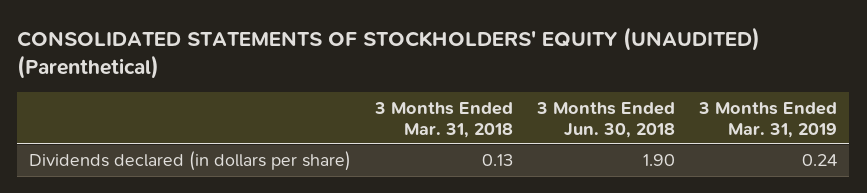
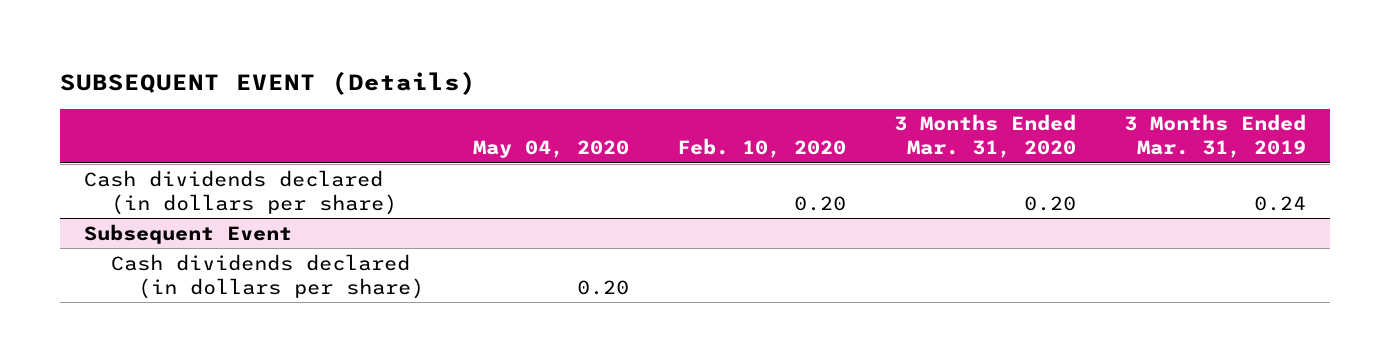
- CONSOLIDATED STATEMENTS OF STOCKHOLDERS' EQUITY (UNAUDITED) (Parenthetical)
+ SUBSEQUENT EVENT (Details)
- | 3 Months Ended Mar. 31, 2018 | 3 Months Ended Jun. 30, 2018 | 3 Months Ended Mar. 31, 2019
+ | May 04, 2020 | Feb. 10, 2020 | 3 Months Ended Mar. 31, 2020 | 3 Months Ended Mar. 31, 2019
- Dividends declared (in dollars per share) | 0.13 | 1.90 | 0.24
+ Cash dividends declared (in dollars per share) | | 0.20 | 0.20 | 0.24
+ Subsequent Event
+ Cash dividends declared (in dollars per share) | 0.20 | | |

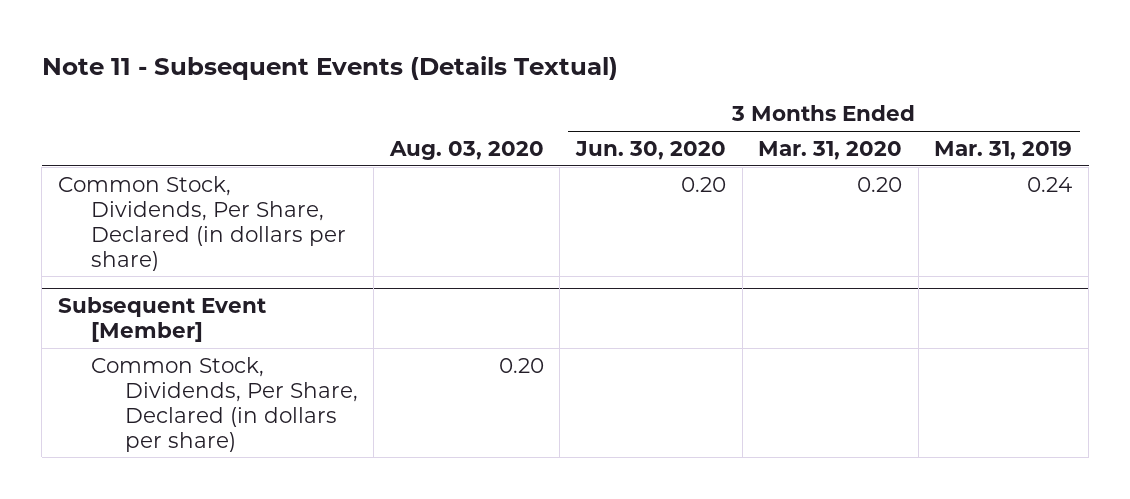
- SUBSEQUENT EVENT (Details)
+ Note 11 - Subsequent Events (Details Textual)
- | May 04, 2020 | Feb. 10, 2020 | 3 Months Ended Mar. 31, 2020 | 3 Months Ended Mar. 31, 2019
+ | Aug. 03, 2020 | 3 Months Ended Jun. 30, 2020 | 3 Months Ended Mar. 31, 2020 | 3 Months Ended Mar. 31, 2019
- Cash dividends declared (in dollars per share) | | 0.20 | 0.20 | 0.24
- Subsequent Event
- Cash dividends declared (in dollars per share) | 0.20 | | |
+ Common Stock, Dividends, Per Share, Declared (in dollars per share) | | 0.20 | 0.20 | 0.24
+ Subsequent Event [Member]
+ Common Stock, Dividends, Per Share, Declared (in dollars per share) | 0.20 | | |

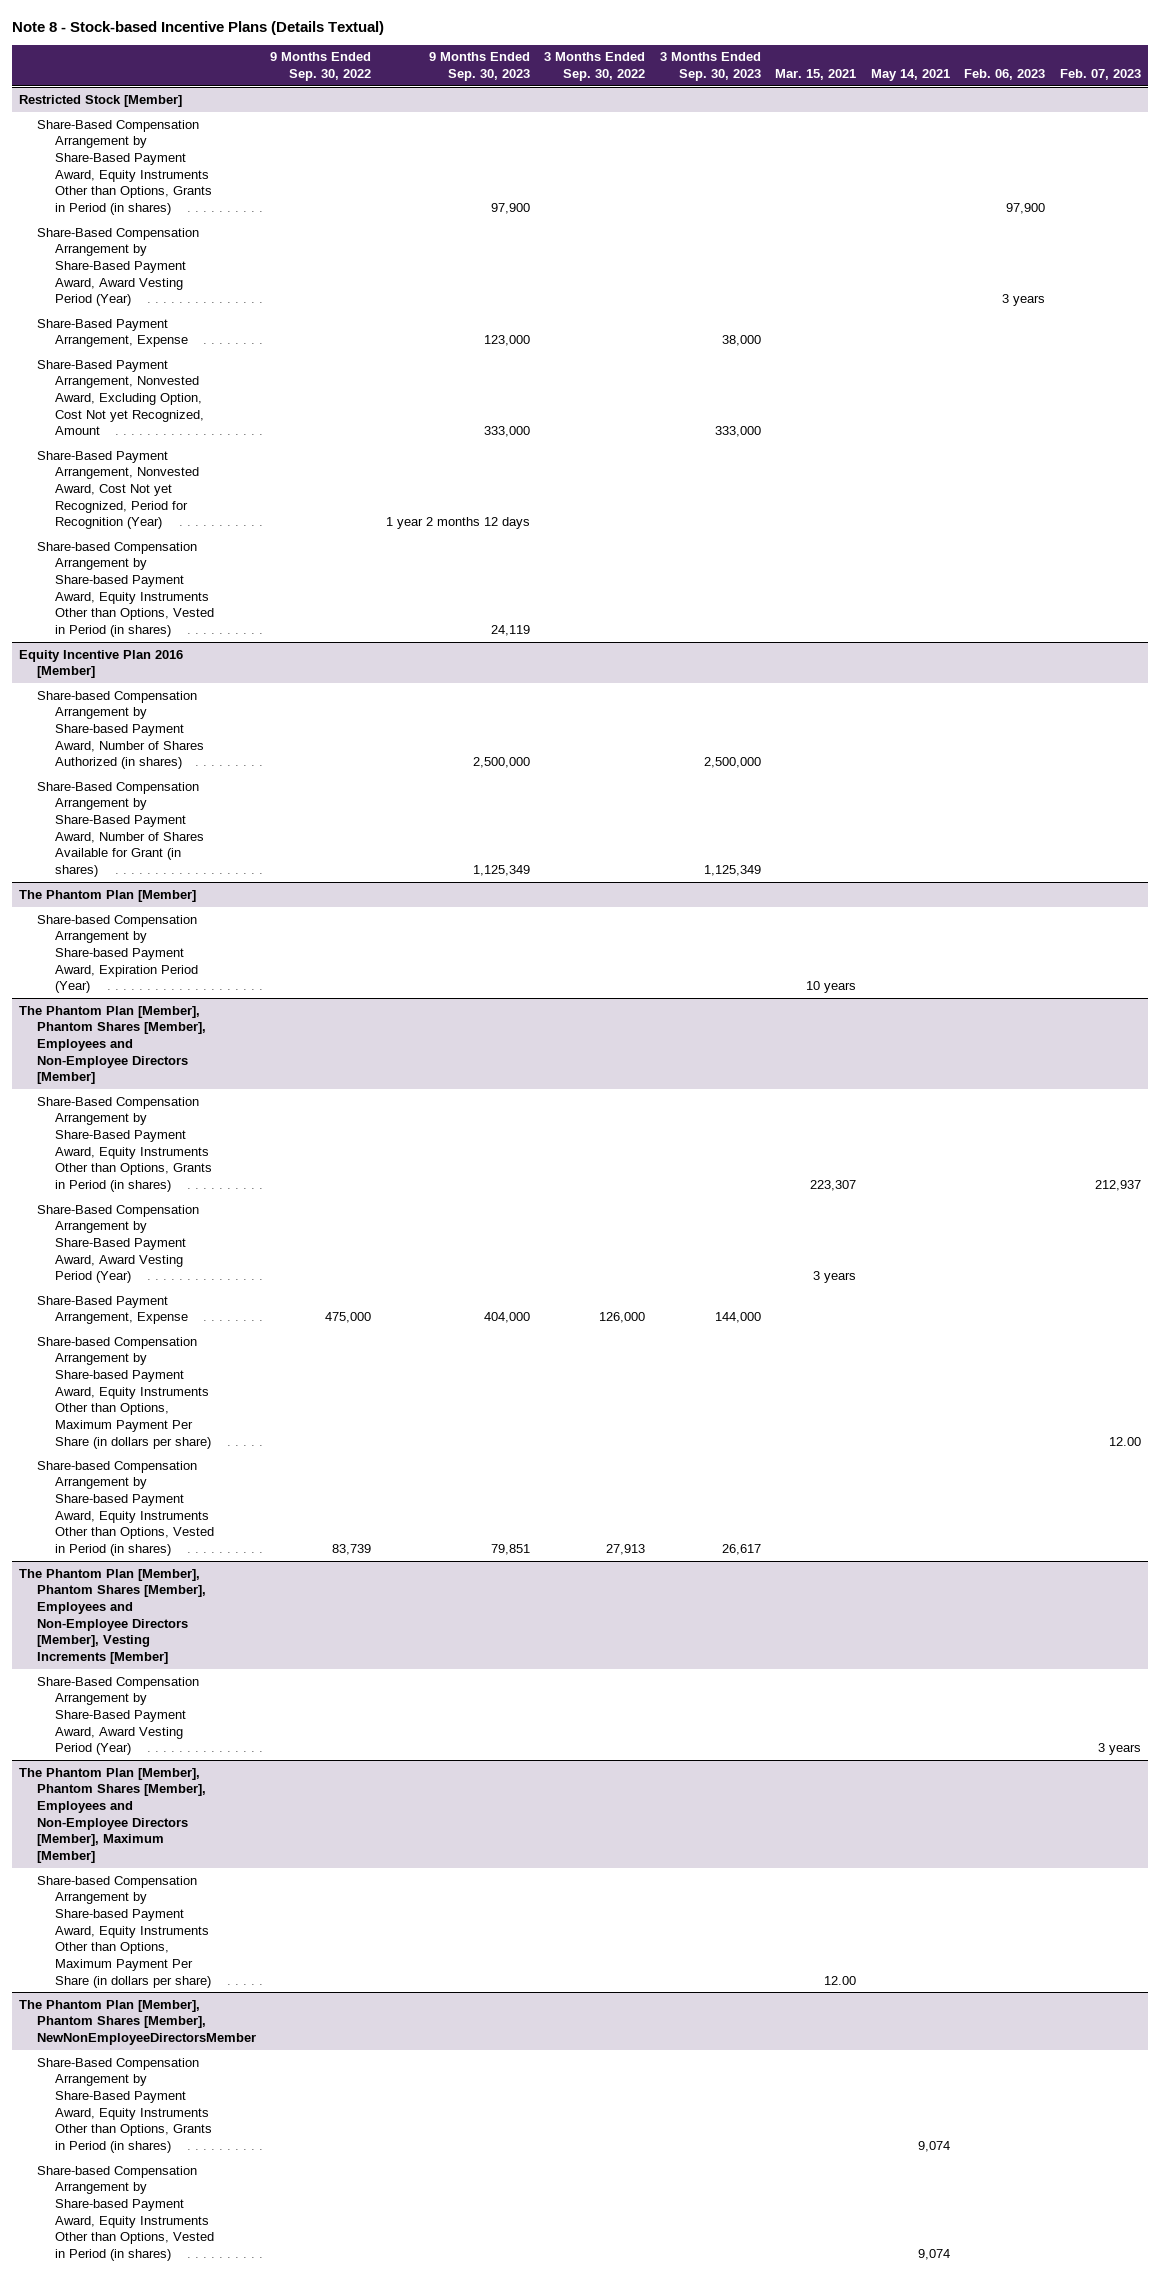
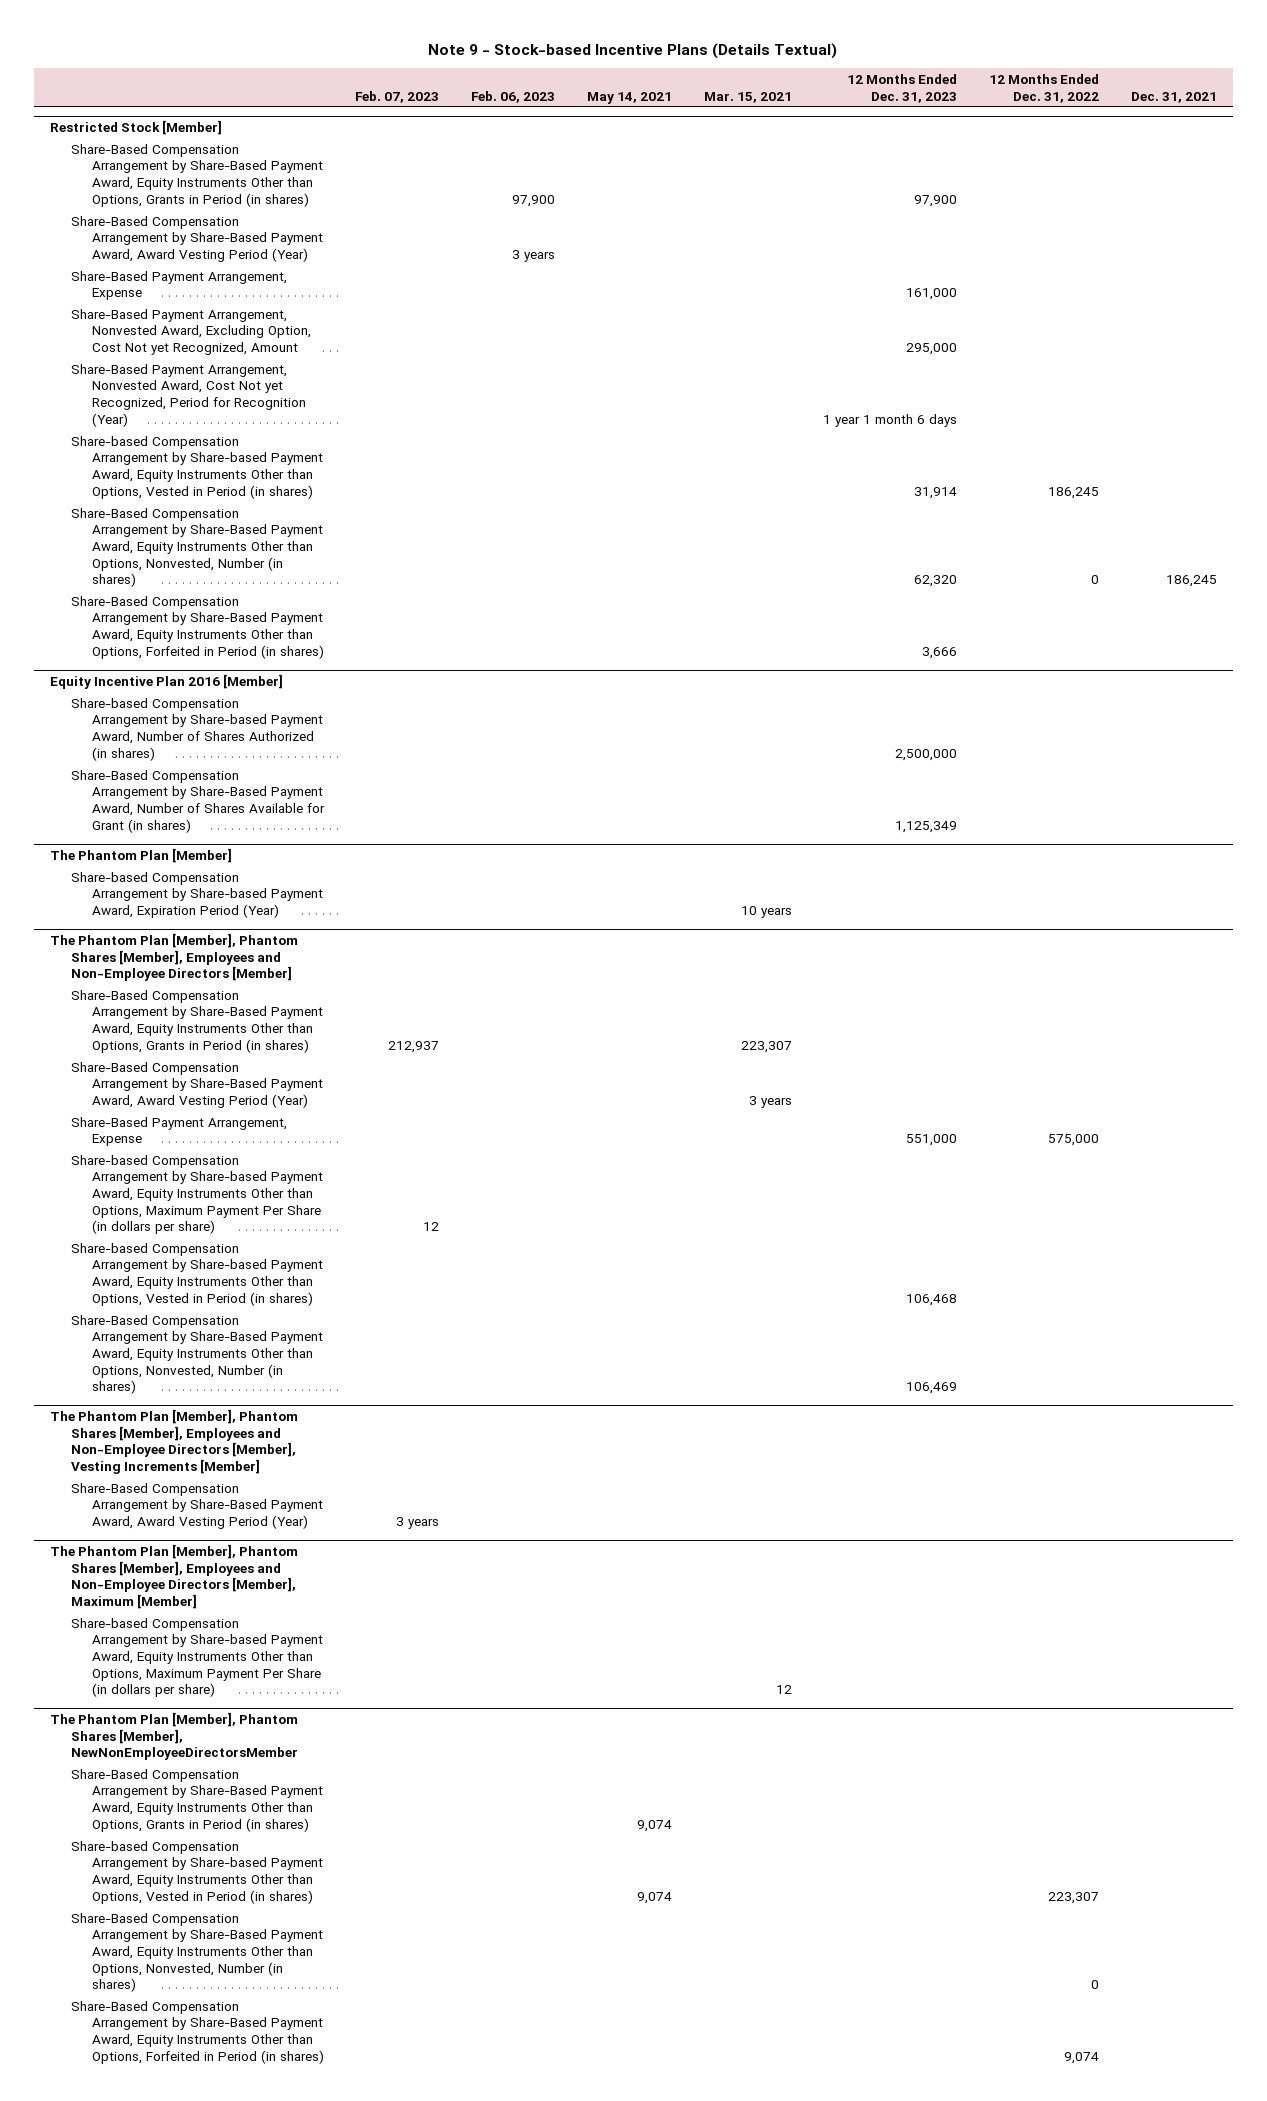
- Note 8 - Stock-based Incentive Plans (Details Textual)
+ Note 9 - Stock-based Incentive Plans (Details Textual)
- | 9 Months Ended Sep. 30, 2022 | 9 Months Ended Sep. 30, 2023 | 3 Months Ended Sep. 30, 2022 | 3 Months Ended Sep. 30, 2023 | Mar. 15, 2021 | May 14, 2021 | Feb. 06, 2023 | Feb. 07, 2023
+ | Feb. 07, 2023 | Feb. 06, 2023 | May 14, 2021 | Mar. 15, 2021 | 12 Months Ended Dec. 31, 2023 | 12 Months Ended Dec. 31, 2022 | Dec. 31, 2021
@ Restricted Stock [Member]
+ Share-Based Compensation Arrangement by Share-Based Payment Award, Equity Instruments Other than Options, Nonvested, Number (in shares) | | | | | 62,320 | 0 | 186,245
+ Share-Based Compensation Arrangement by Share-Based Payment Award, Equity Instruments Other than Options, Forfeited in Period (in shares) | | | | | 3,666 | |
@ The Phantom Plan [Member], Phantom Shares [Member], Employees and Non-Employee Directors [Member]
- Share-based Compensation Arrangement by Share-based Payment Award, Equity Instruments Other than Options, Maximum Payment Per Share (in dollars per share) | | | | | | | | 12.00
+ Share-based Compensation Arrangement by Share-based Payment Award, Equity Instruments Other than Options, Maximum Payment Per Share (in dollars per share) | 12 | | | | | |
+ Share-Based Compensation Arrangement by Share-Based Payment Award, Equity Instruments Other than Options, Nonvested, Number (in shares) | | | | | 106,469 | |
@ The Phantom Plan [Member], Phantom Shares [Member], Employees and Non-Employee Directors [Member], Maximum [Member]
- Share-based Compensation Arrangement by Share-based Payment Award, Equity Instruments Other than Options, Maximum Payment Per Share (in dollars per share) | | | | | 12.00 | | |
+ Share-based Compensation Arrangement by Share-based Payment Award, Equity Instruments Other than Options, Maximum Payment Per Share (in dollars per share) | | | | 12 | | |
@ The Phantom Plan [Member], Phantom Shares [Member], NewNonEmployeeDirectorsMember
+ Share-Based Compensation Arrangement by Share-Based Payment Award, Equity Instruments Other than Options, Nonvested, Number (in shares) | | | | | | 0 |
+ Share-Based Compensation Arrangement by Share-Based Payment Award, Equity Instruments Other than Options, Forfeited in Period (in shares) | | | | | | 9,074 |

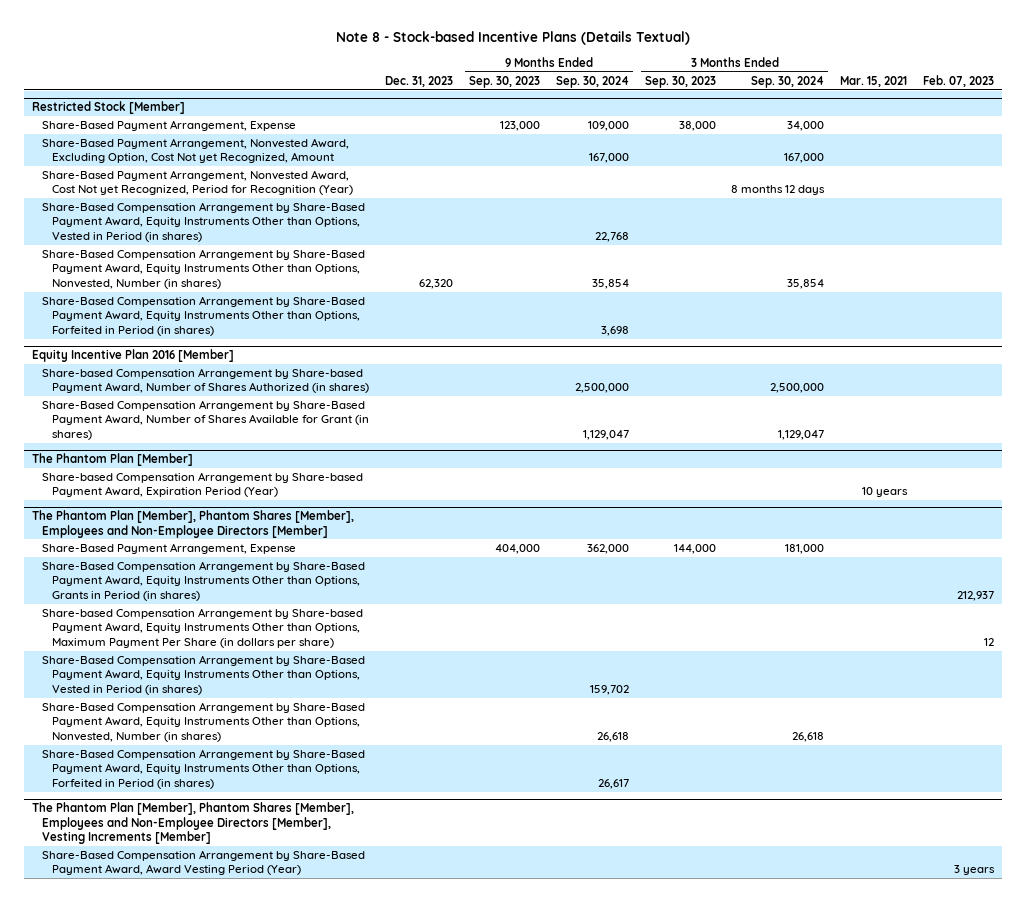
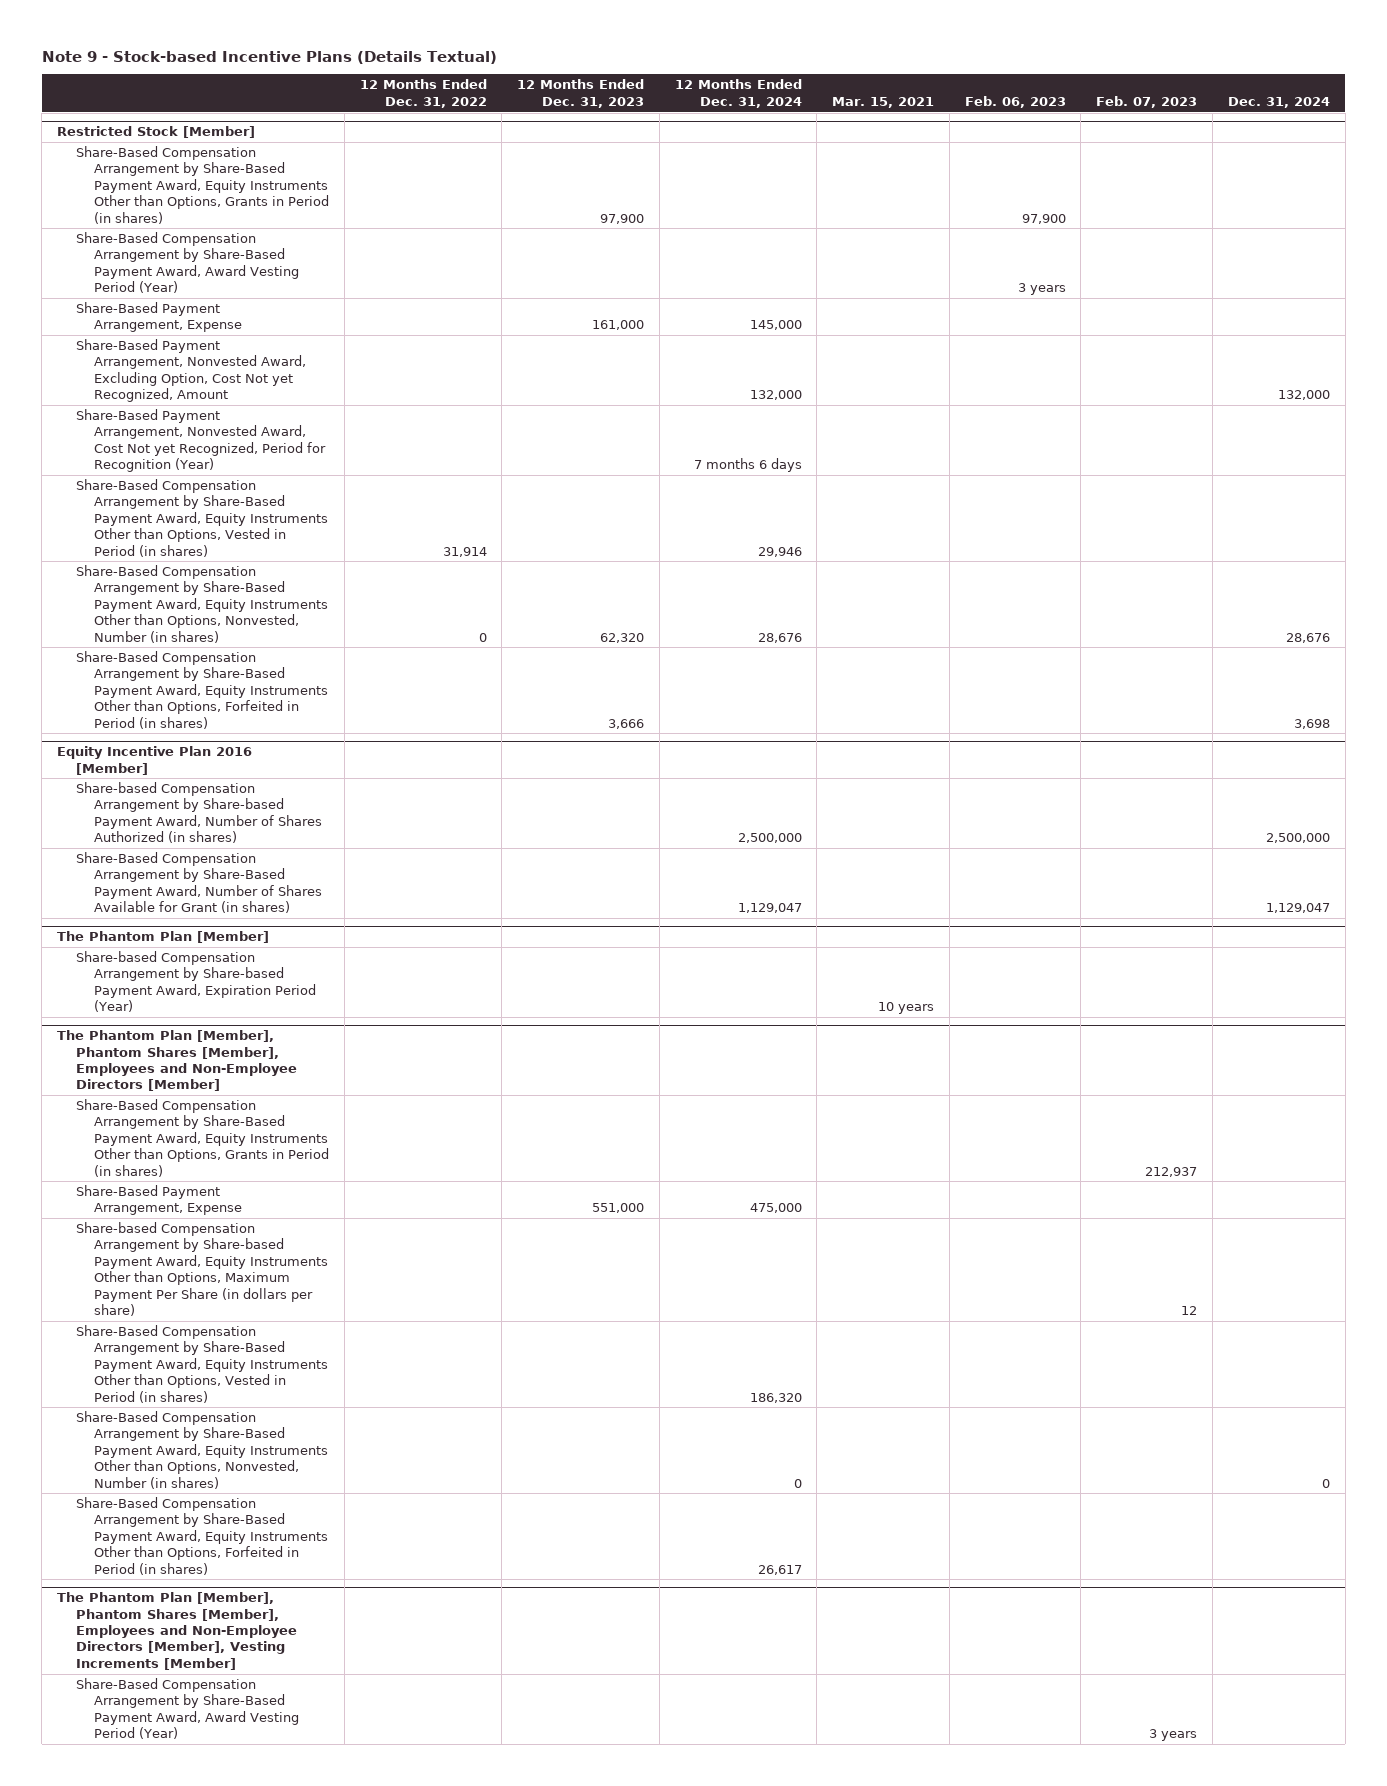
- Note 8 - Stock-based Incentive Plans (Details Textual)
+ Note 9 - Stock-based Incentive Plans (Details Textual)
- | Dec. 31, 2023 | 9 Months Ended Sep. 30, 2023 | 9 Months Ended Sep. 30, 2024 | 3 Months Ended Sep. 30, 2023 | 3 Months Ended Sep. 30, 2024 | Mar. 15, 2021 | Feb. 07, 2023
+ | 12 Months Ended Dec. 31, 2022 | 12 Months Ended Dec. 31, 2023 | 12 Months Ended Dec. 31, 2024 | Mar. 15, 2021 | Feb. 06, 2023 | Feb. 07, 2023 | Dec. 31, 2024
@ Restricted Stock [Member]
+ Share-Based Compensation Arrangement by Share-Based Payment Award, Equity Instruments Other than Options, Grants in Period (in shares) | | 97,900 | | | 97,900 | |
+ Share-Based Compensation Arrangement by Share-Based Payment Award, Award Vesting Period (Year) | | | | | 3 years | |
@ The Phantom Plan [Member], Phantom Shares [Member], Employees and Non-Employee Directors [Member]
moved down: Share-Based Payment Arrangement, Expense | | 551,000 | 475,000 | | | |

